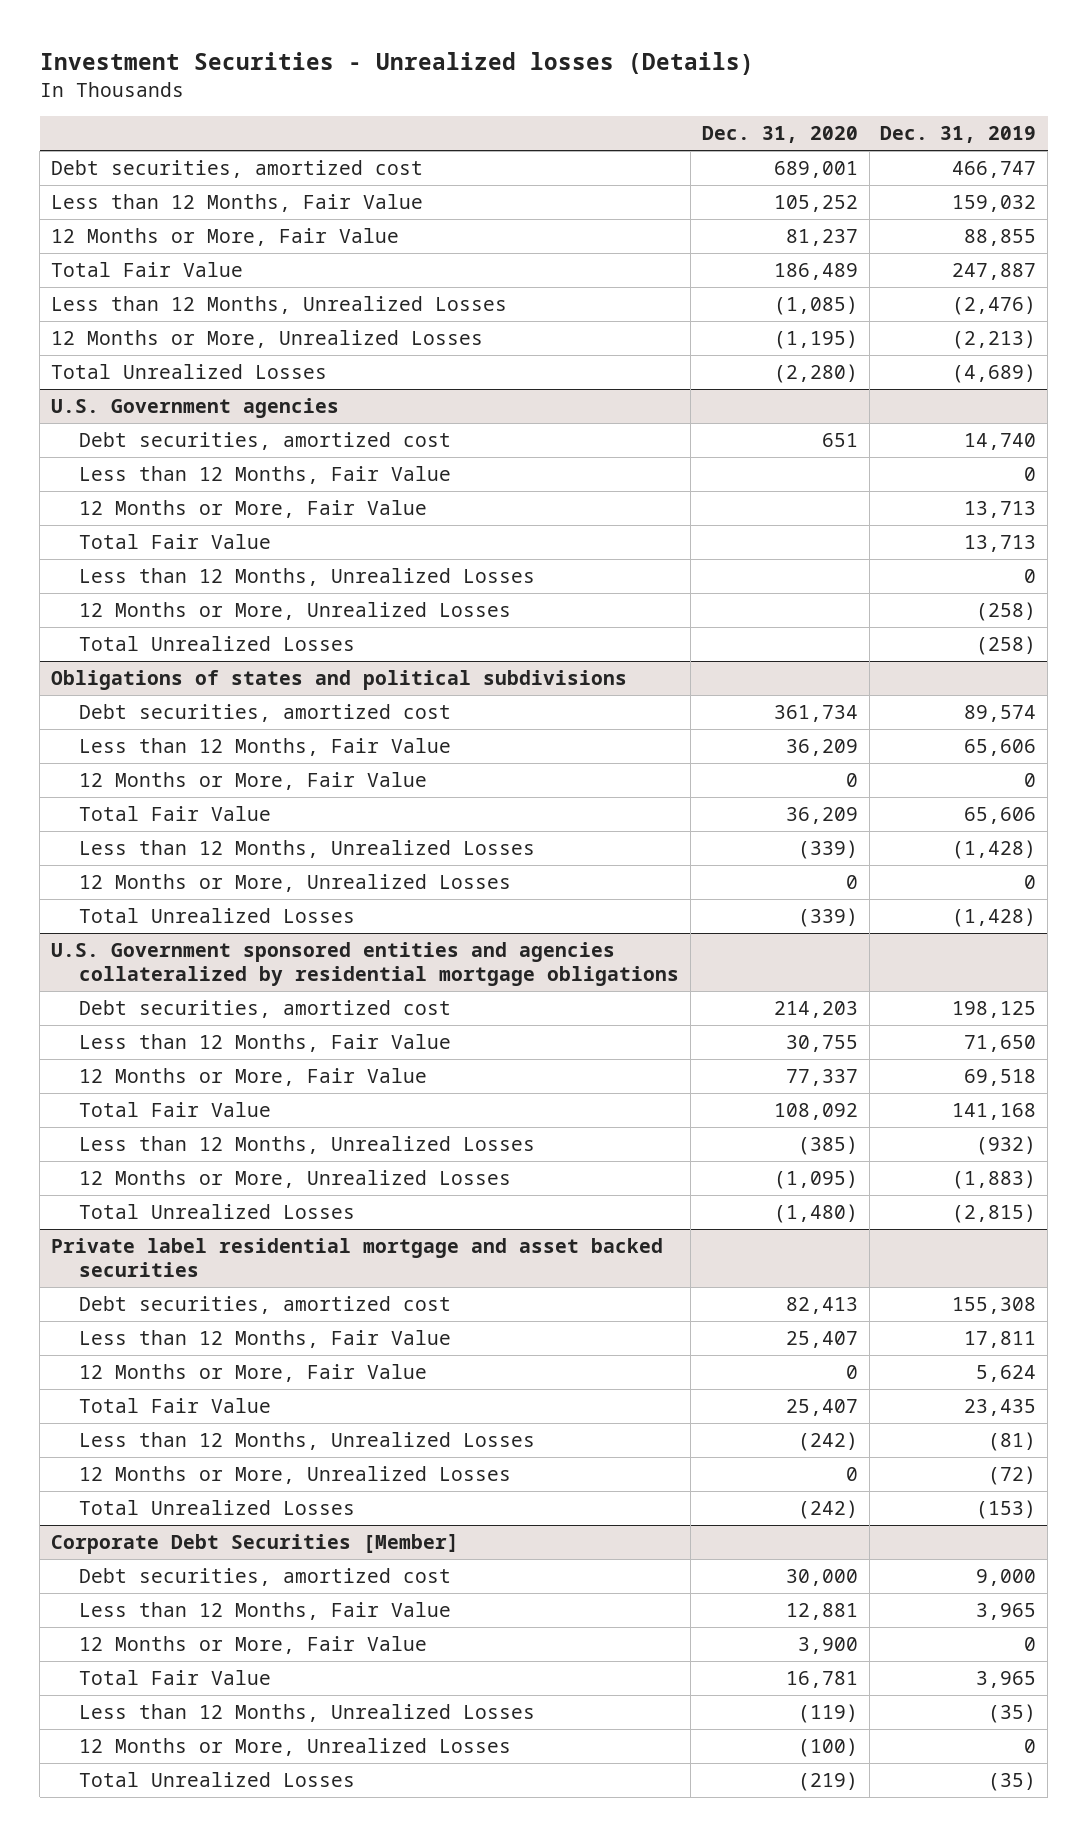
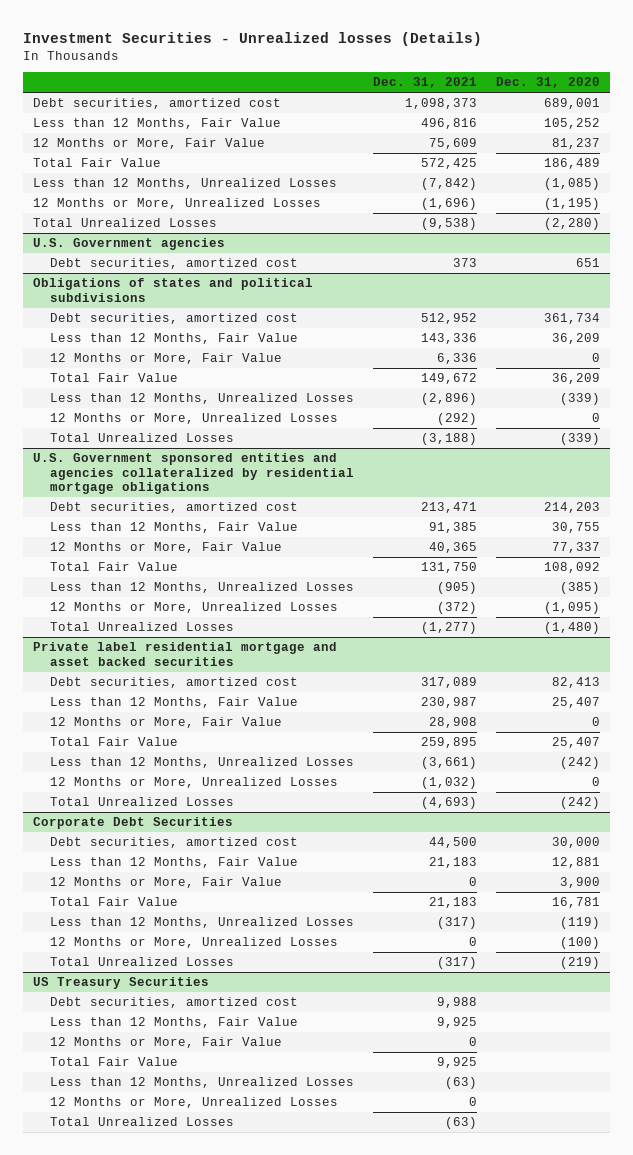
- | Dec. 31, 2020 | Dec. 31, 2019
+ | Dec. 31, 2021 | Dec. 31, 2020
@ U.S. Government agencies
- Less than 12 Months, Fair Value | | 0
- 12 Months or More, Fair Value | | 13,713
- Total Fair Value | | 13,713
- Less than 12 Months, Unrealized Losses | | 0
- 12 Months or More, Unrealized Losses | | (258)
- Total Unrealized Losses | | (258)
- Corporate Debt Securities [Member]
+ Corporate Debt Securities
+ US Treasury Securities
+ Debt securities, amortized cost | 9,988 |
+ Less than 12 Months, Fair Value | 9,925 |
+ 12 Months or More, Fair Value | 0 |
+ Total Fair Value | 9,925 |
+ Less than 12 Months, Unrealized Losses | (63) |
+ 12 Months or More, Unrealized Losses | 0 |
+ Total Unrealized Losses | (63) |

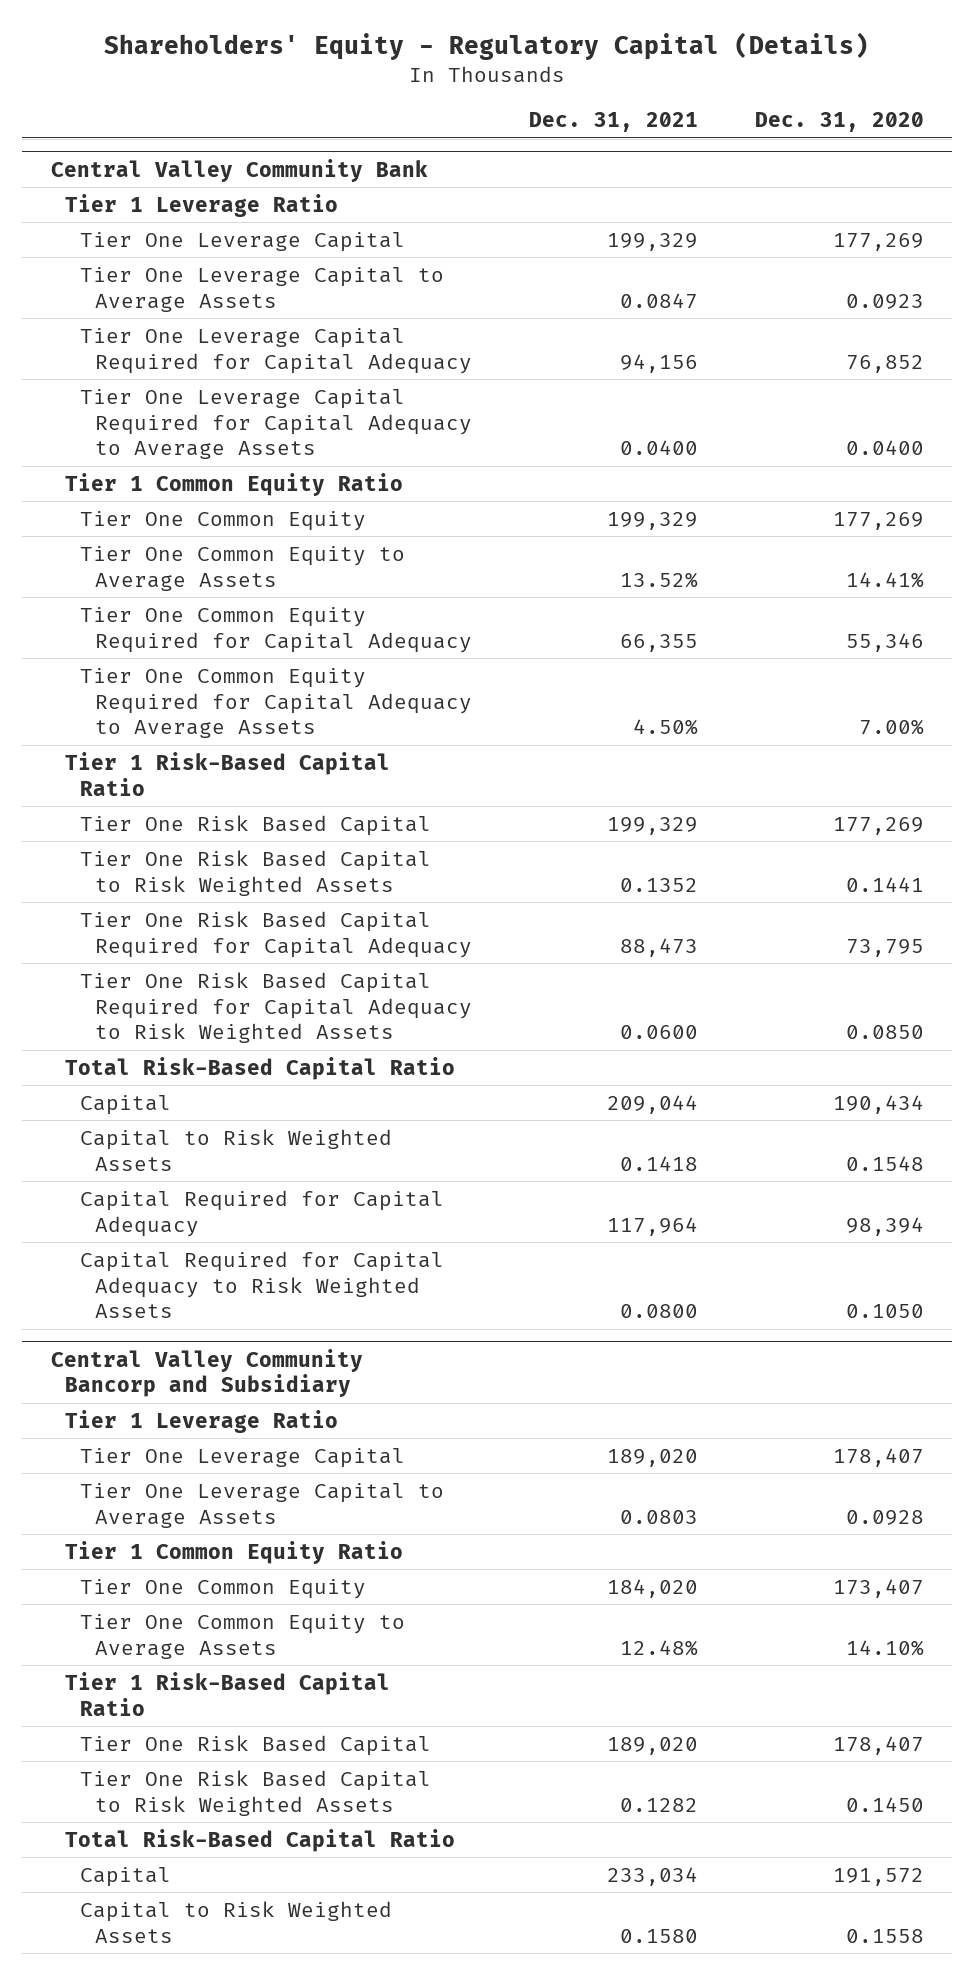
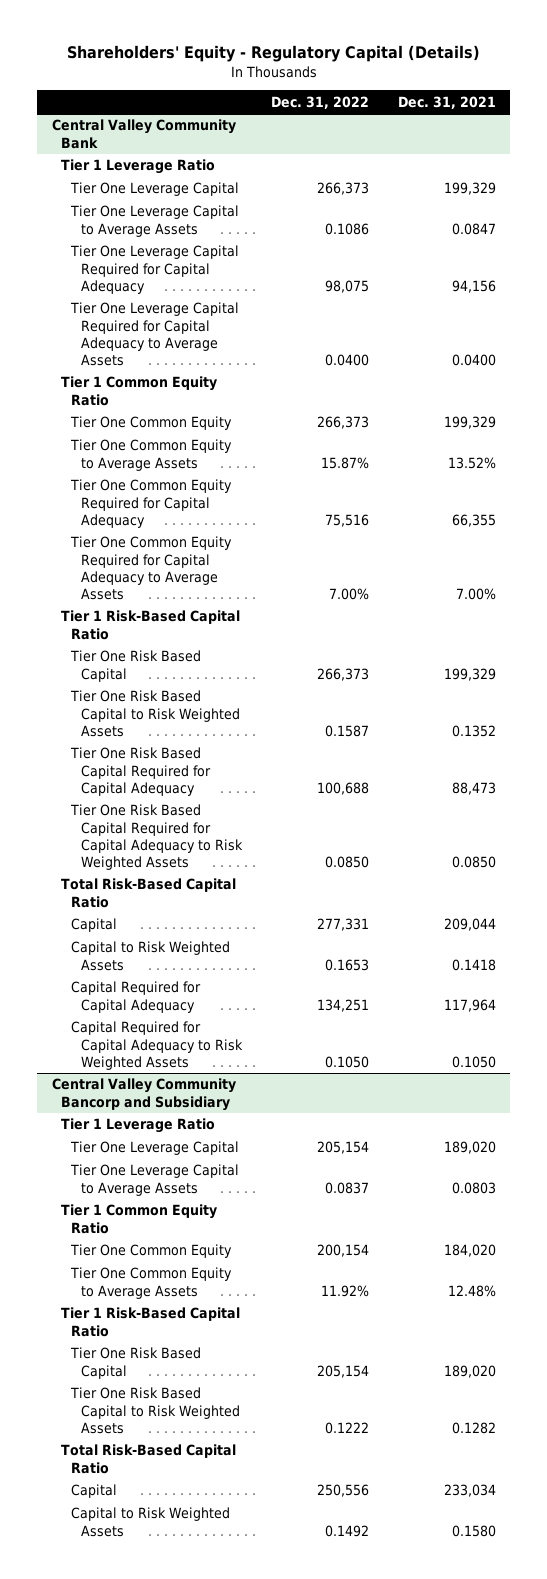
- | Dec. 31, 2021 | Dec. 31, 2020
+ | Dec. 31, 2022 | Dec. 31, 2021
@ Central Valley Community Bank
- Tier One Common Equity Required for Capital Adequacy to Average Assets | 4.50% | 7.00%
+ Tier One Common Equity Required for Capital Adequacy to Average Assets | 7.00% | 7.00%
- Tier One Risk Based Capital Required for Capital Adequacy to Risk Weighted Assets | 0.0600 | 0.0850
+ Tier One Risk Based Capital Required for Capital Adequacy to Risk Weighted Assets | 0.0850 | 0.0850
- Capital Required for Capital Adequacy to Risk Weighted Assets | 0.0800 | 0.1050
+ Capital Required for Capital Adequacy to Risk Weighted Assets | 0.1050 | 0.1050

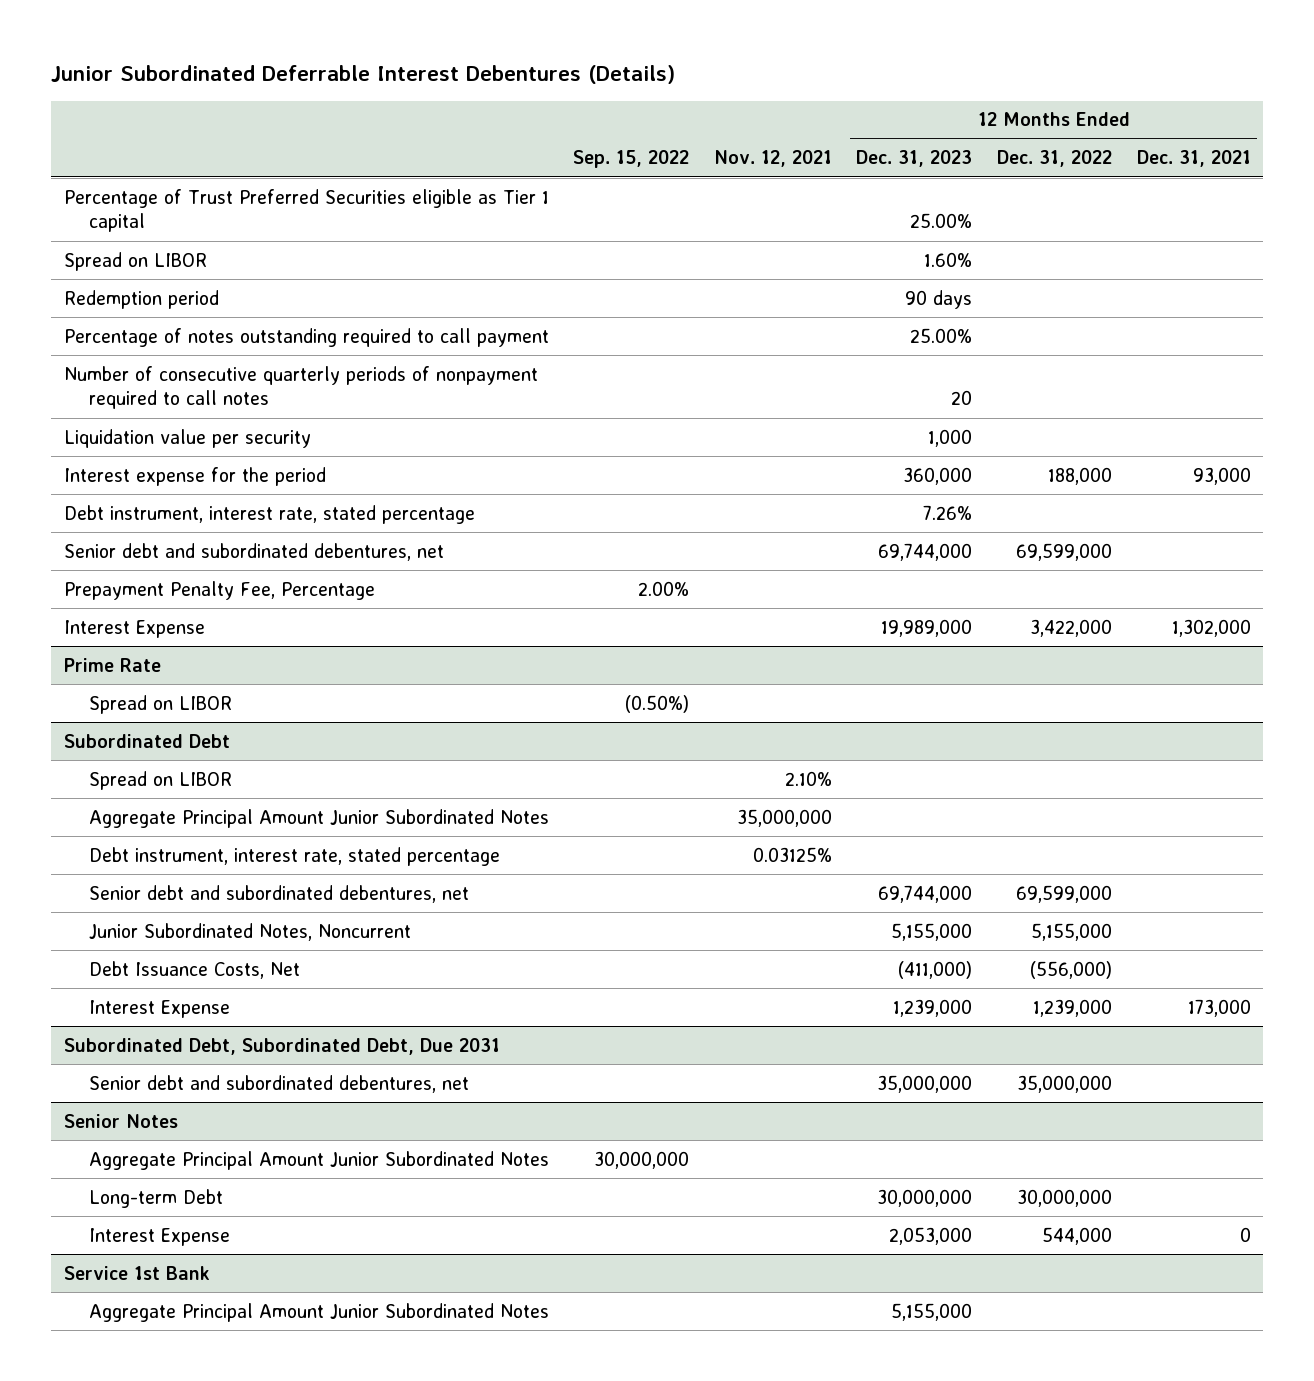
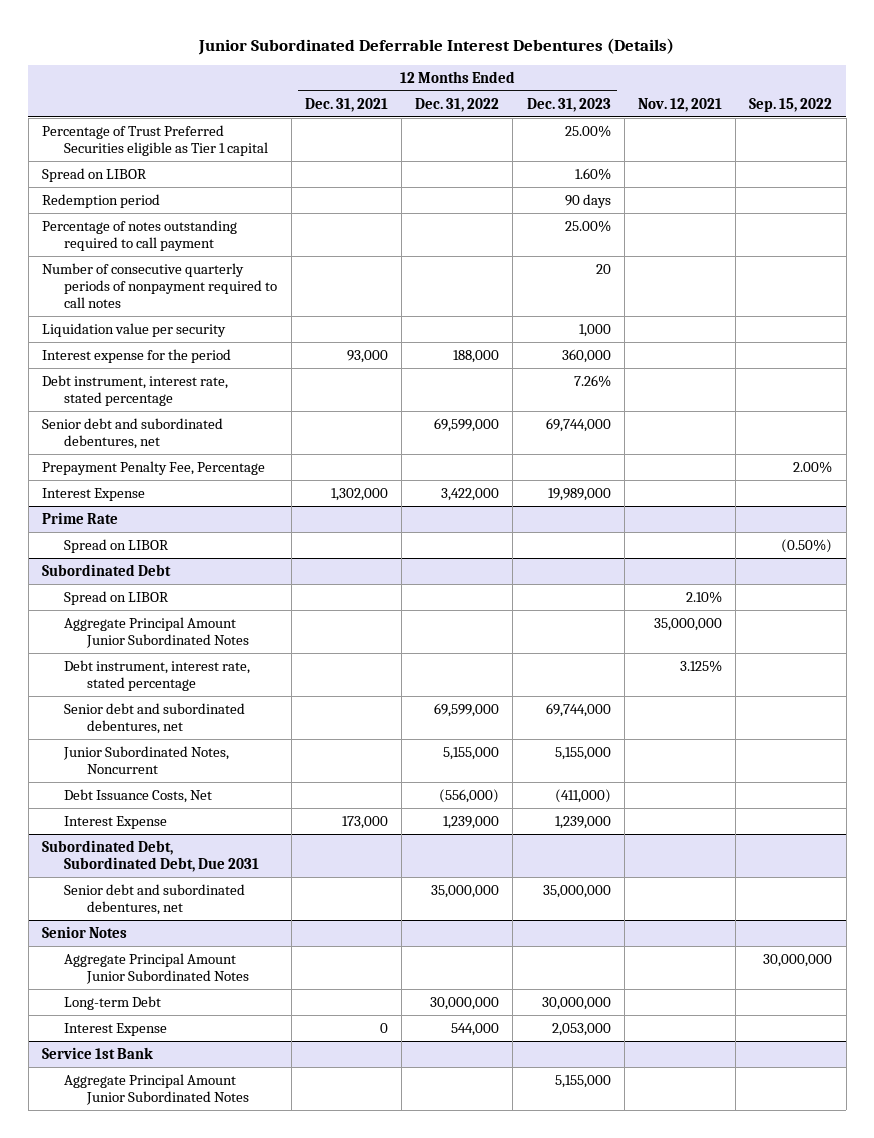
- | Sep. 15, 2022 | Nov. 12, 2021 | 12 Months Ended Dec. 31, 2023 | 12 Months Ended Dec. 31, 2022 | 12 Months Ended Dec. 31, 2021
+ | 12 Months Ended Dec. 31, 2021 | 12 Months Ended Dec. 31, 2022 | 12 Months Ended Dec. 31, 2023 | Nov. 12, 2021 | Sep. 15, 2022
@ Subordinated Debt
- Debt instrument, interest rate, stated percentage | | 0.03125% | | |
+ Debt instrument, interest rate, stated percentage | | | | 3.125% |

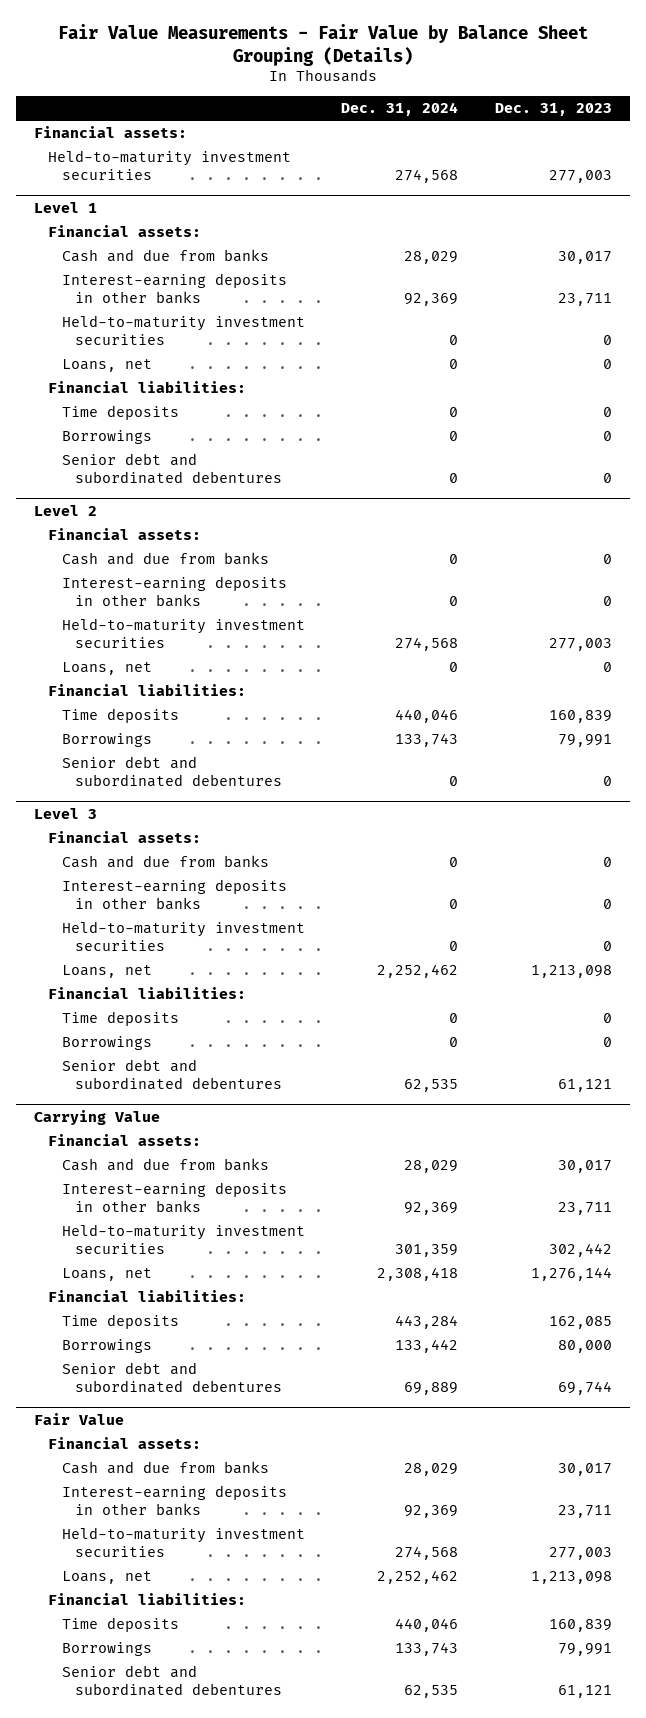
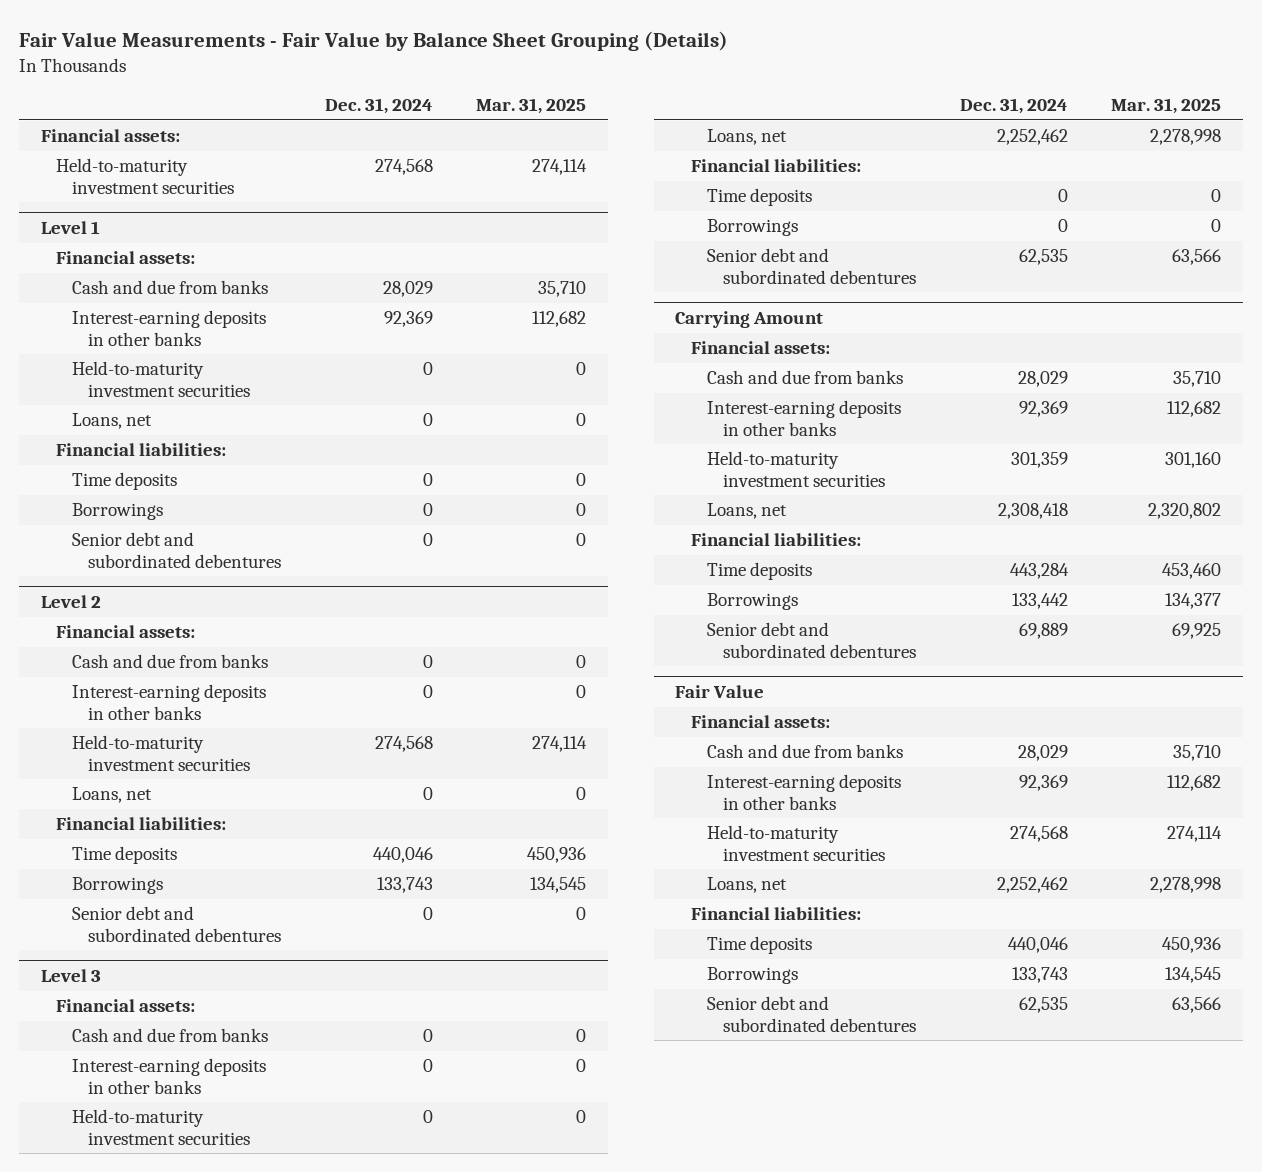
- | Dec. 31, 2024 | Dec. 31, 2023
+ | Dec. 31, 2024 | Mar. 31, 2025
- Carrying Value
+ Carrying Amount

